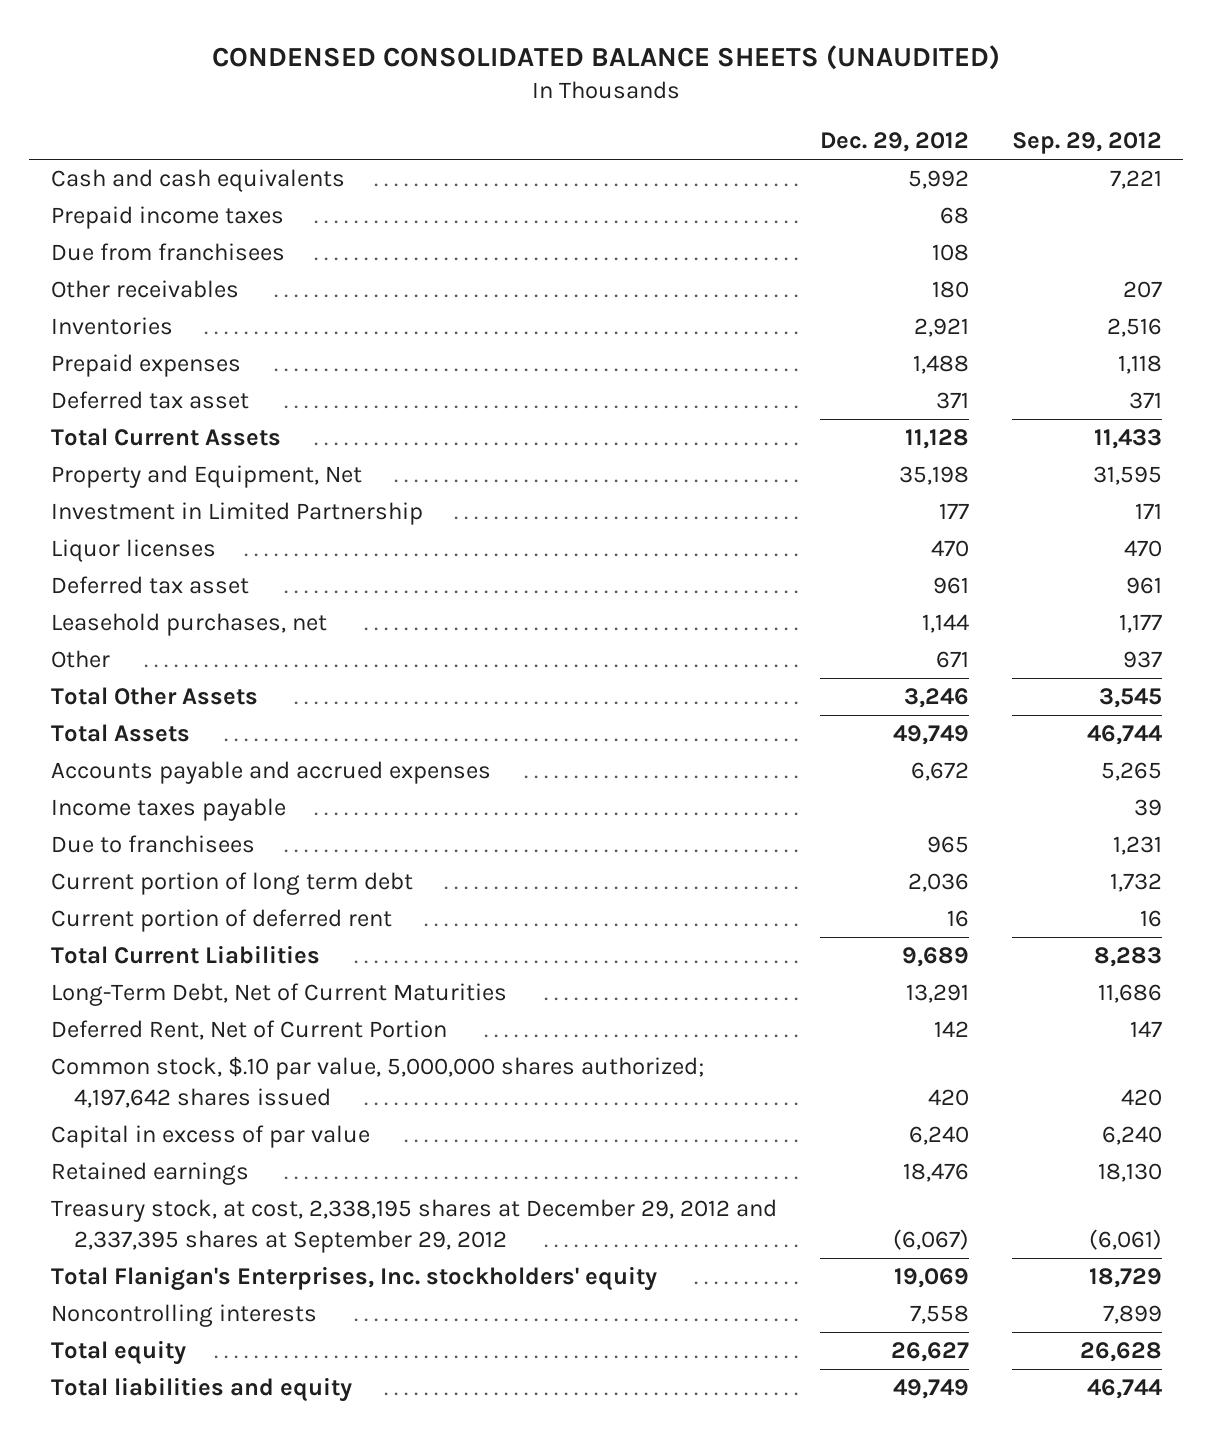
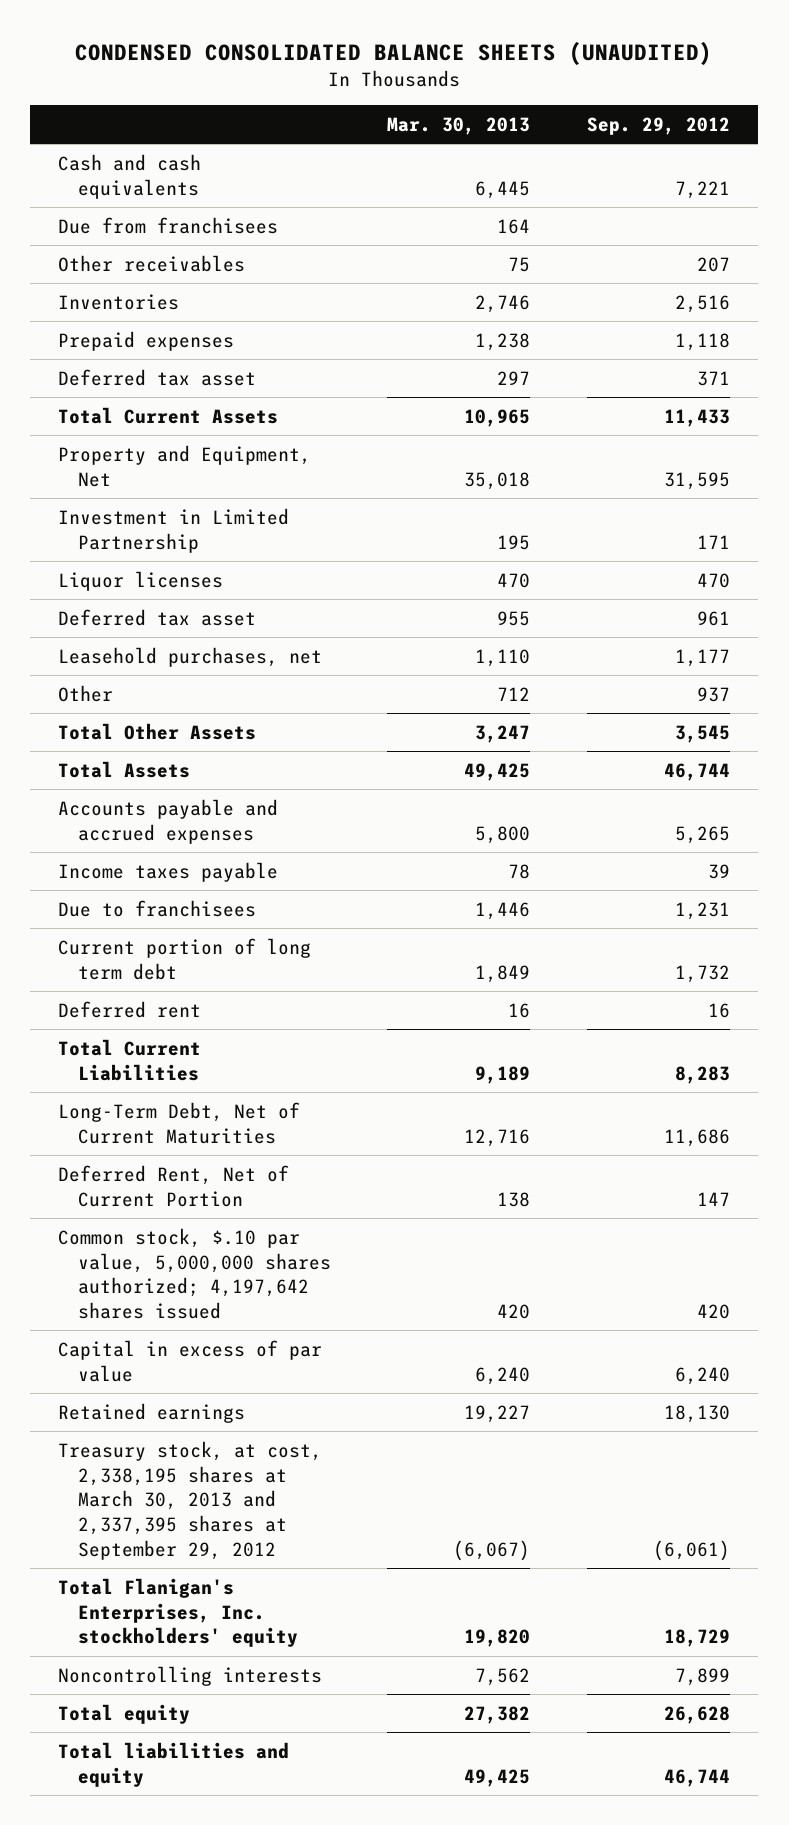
- | Dec. 29, 2012 | Sep. 29, 2012
+ | Mar. 30, 2013 | Sep. 29, 2012
- Prepaid income taxes | 68 |
- Current portion of deferred rent | 16 | 16
+ Deferred rent | 16 | 16
- Treasury stock, at cost, 2,338,195 shares at December 29, 2012 and 2,337,395 shares at September 29, 2012 | (6,067) | (6,061)
+ Treasury stock, at cost, 2,338,195 shares at March 30, 2013 and 2,337,395 shares at September 29, 2012 | (6,067) | (6,061)

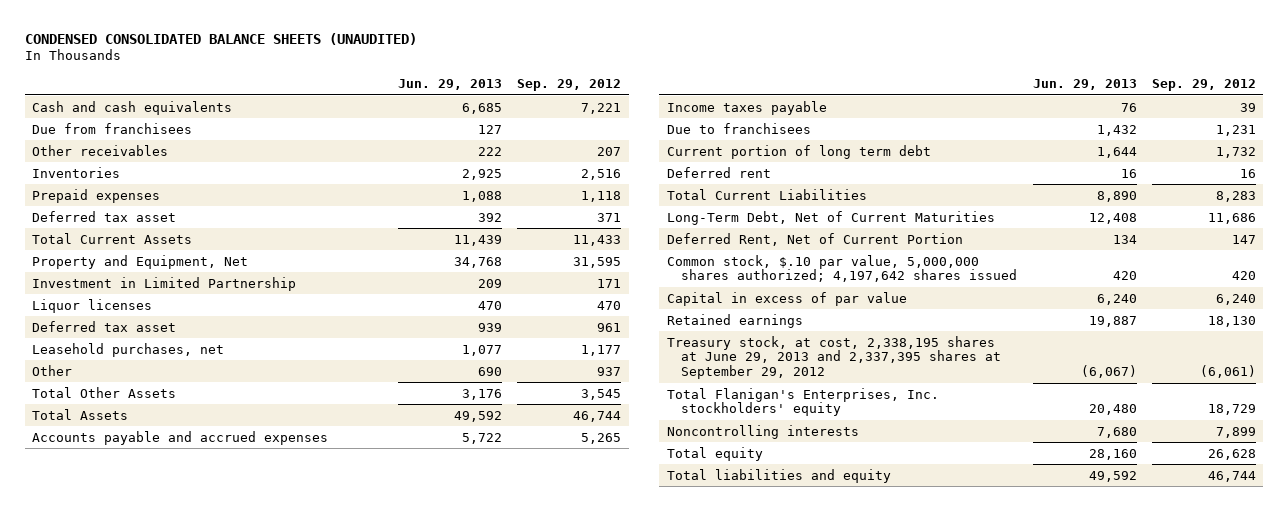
- | Mar. 30, 2013 | Sep. 29, 2012
+ | Jun. 29, 2013 | Sep. 29, 2012
- Treasury stock, at cost, 2,338,195 shares at March 30, 2013 and 2,337,395 shares at September 29, 2012 | (6,067) | (6,061)
+ Treasury stock, at cost, 2,338,195 shares at June 29, 2013 and 2,337,395 shares at September 29, 2012 | (6,067) | (6,061)

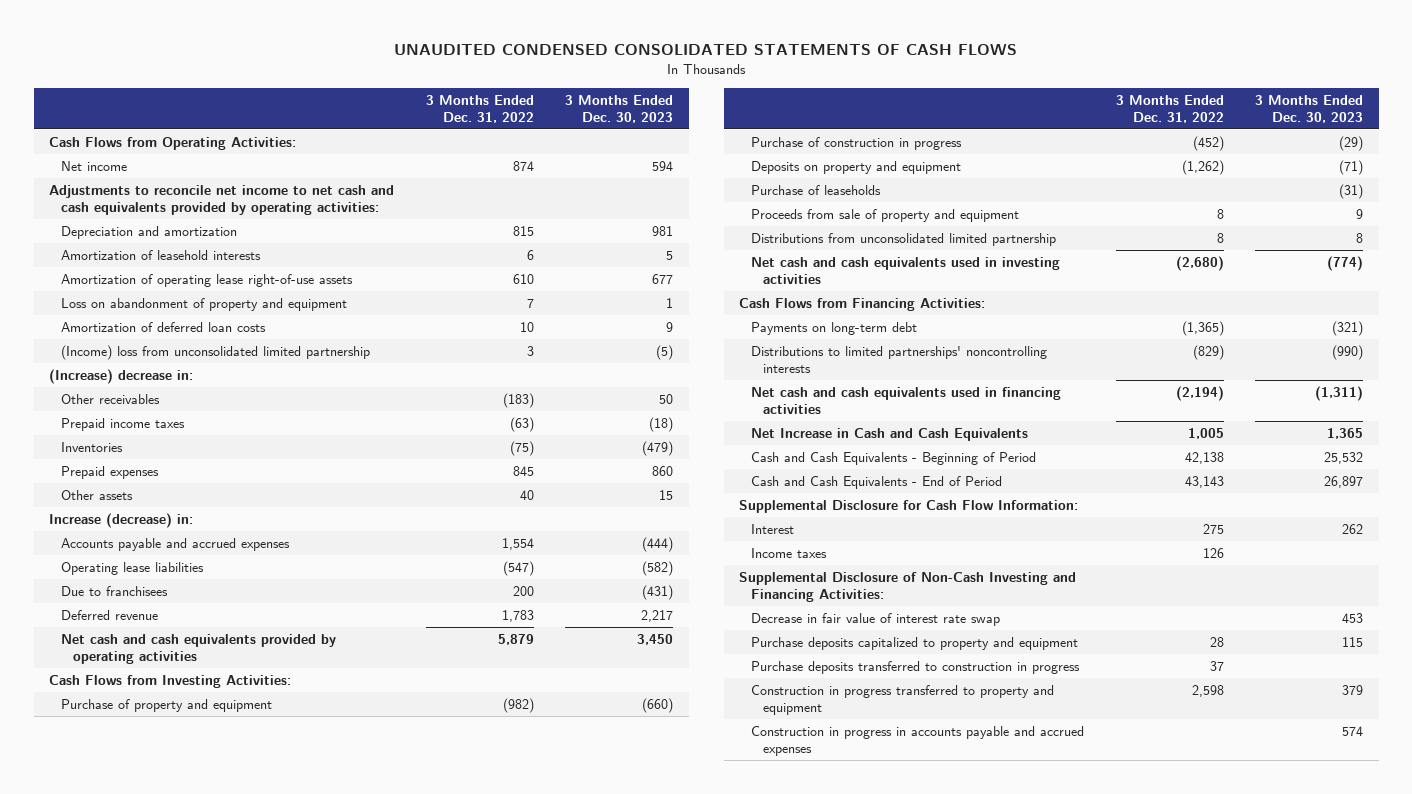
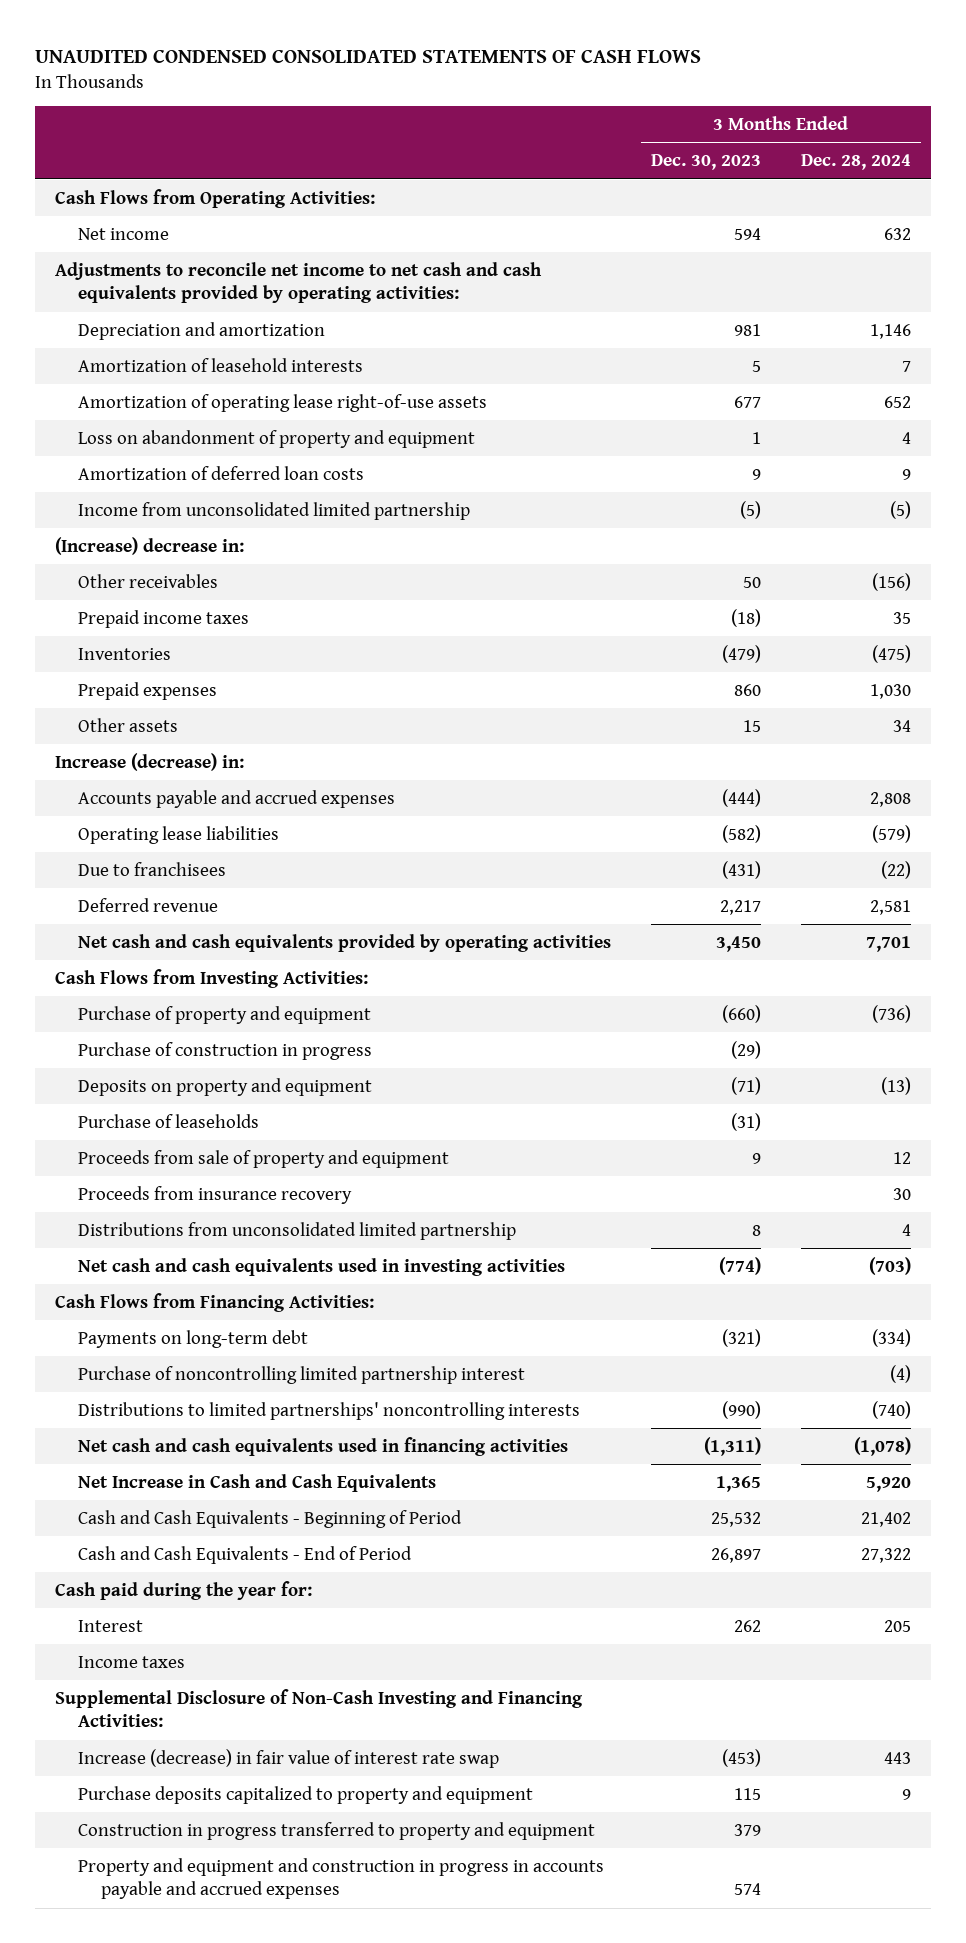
- | 3 Months Ended Dec. 31, 2022 | 3 Months Ended Dec. 30, 2023
+ | 3 Months Ended Dec. 30, 2023 | 3 Months Ended Dec. 28, 2024
- (Income) loss from unconsolidated limited partnership | 3 | (5)
+ Income from unconsolidated limited partnership | (5) | (5)
+ Proceeds from insurance recovery | | 30
+ Purchase of noncontrolling limited partnership interest | | (4)
- Supplemental Disclosure for Cash Flow Information:
+ Cash paid during the year for:
- Decrease in fair value of interest rate swap | | 453
+ Increase (decrease) in fair value of interest rate swap | (453) | 443
- Purchase deposits transferred to construction in progress | 37 |
- Construction in progress in accounts payable and accrued expenses | | 574
+ Property and equipment and construction in progress in accounts payable and accrued expenses | 574 |

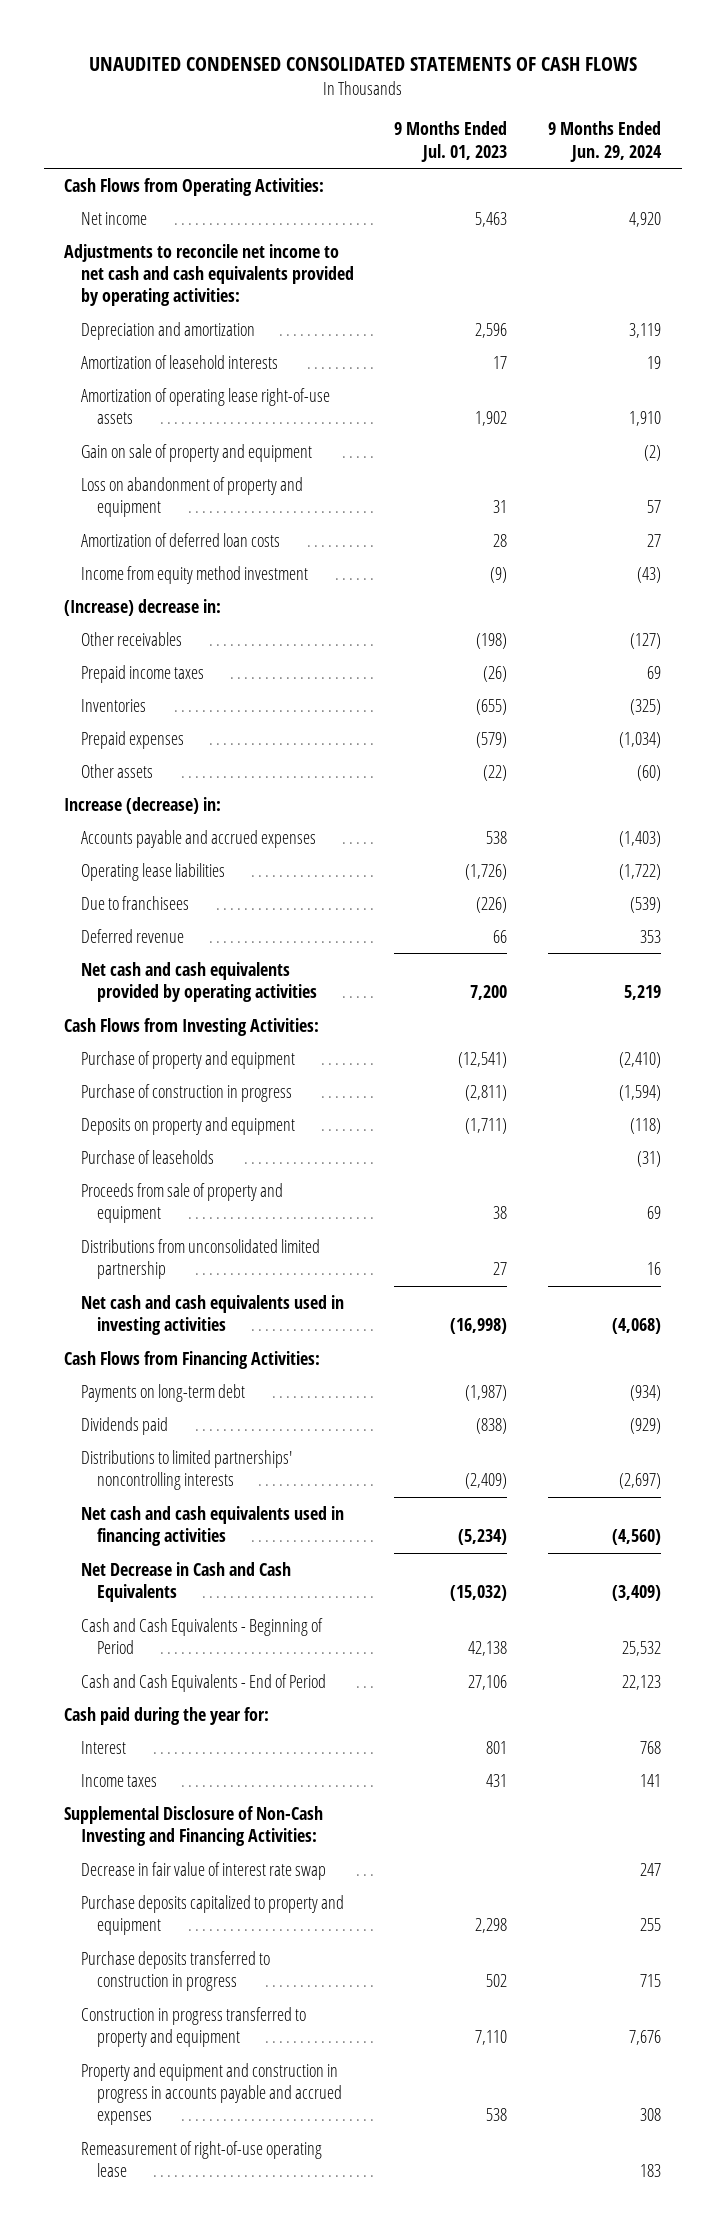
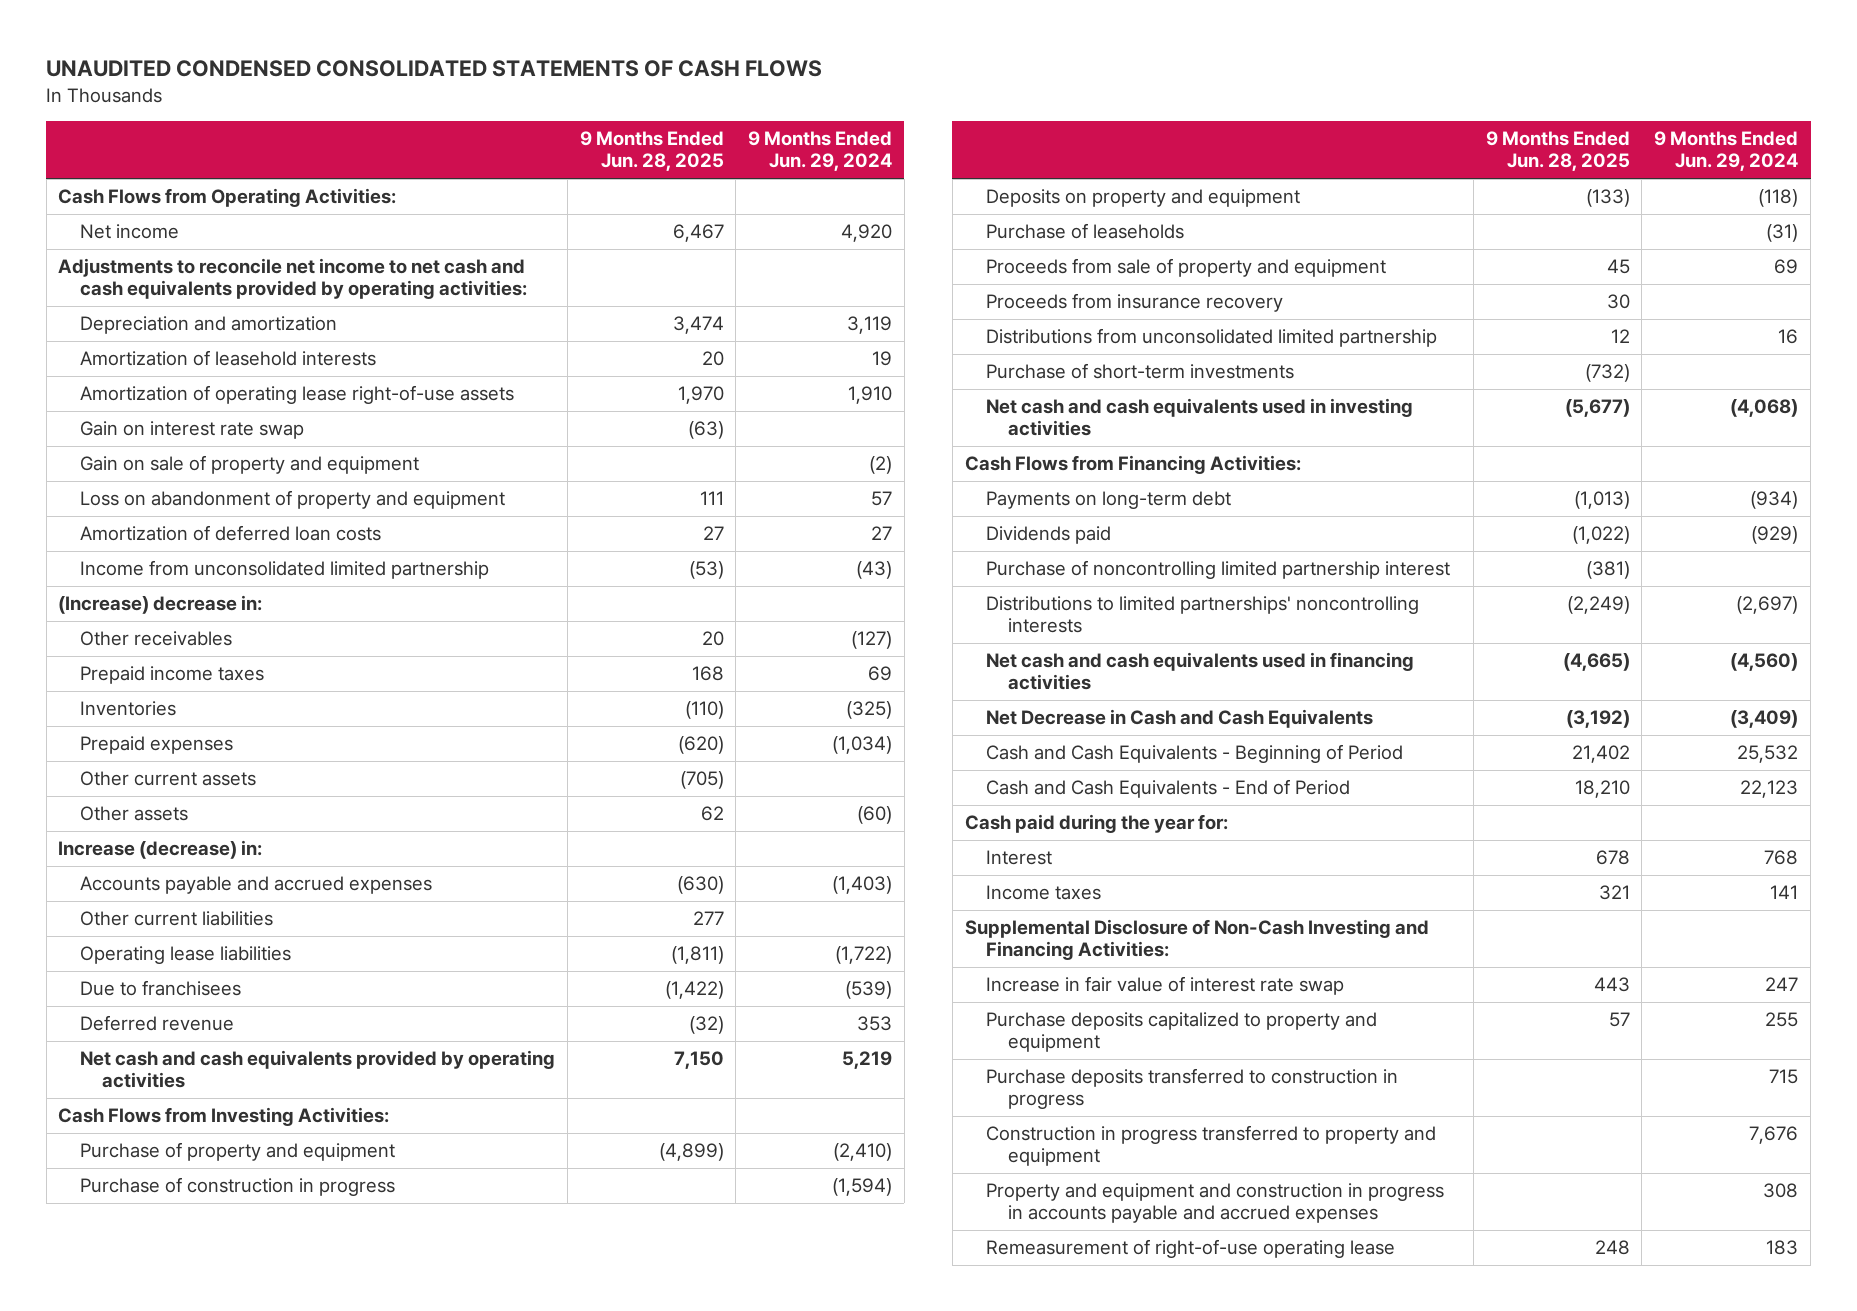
- | 9 Months Ended Jul. 01, 2023 | 9 Months Ended Jun. 29, 2024
+ | 9 Months Ended Jun. 28, 2025 | 9 Months Ended Jun. 29, 2024
+ Gain on interest rate swap | (63) |
- Income from equity method investment | (9) | (43)
+ Income from unconsolidated limited partnership | (53) | (43)
+ Other current assets | (705) |
+ Other current liabilities | 277 |
+ Proceeds from insurance recovery | 30 |
+ Purchase of short-term investments | (732) |
+ Purchase of noncontrolling limited partnership interest | (381) |
- Decrease in fair value of interest rate swap | | 247
+ Increase in fair value of interest rate swap | 443 | 247

